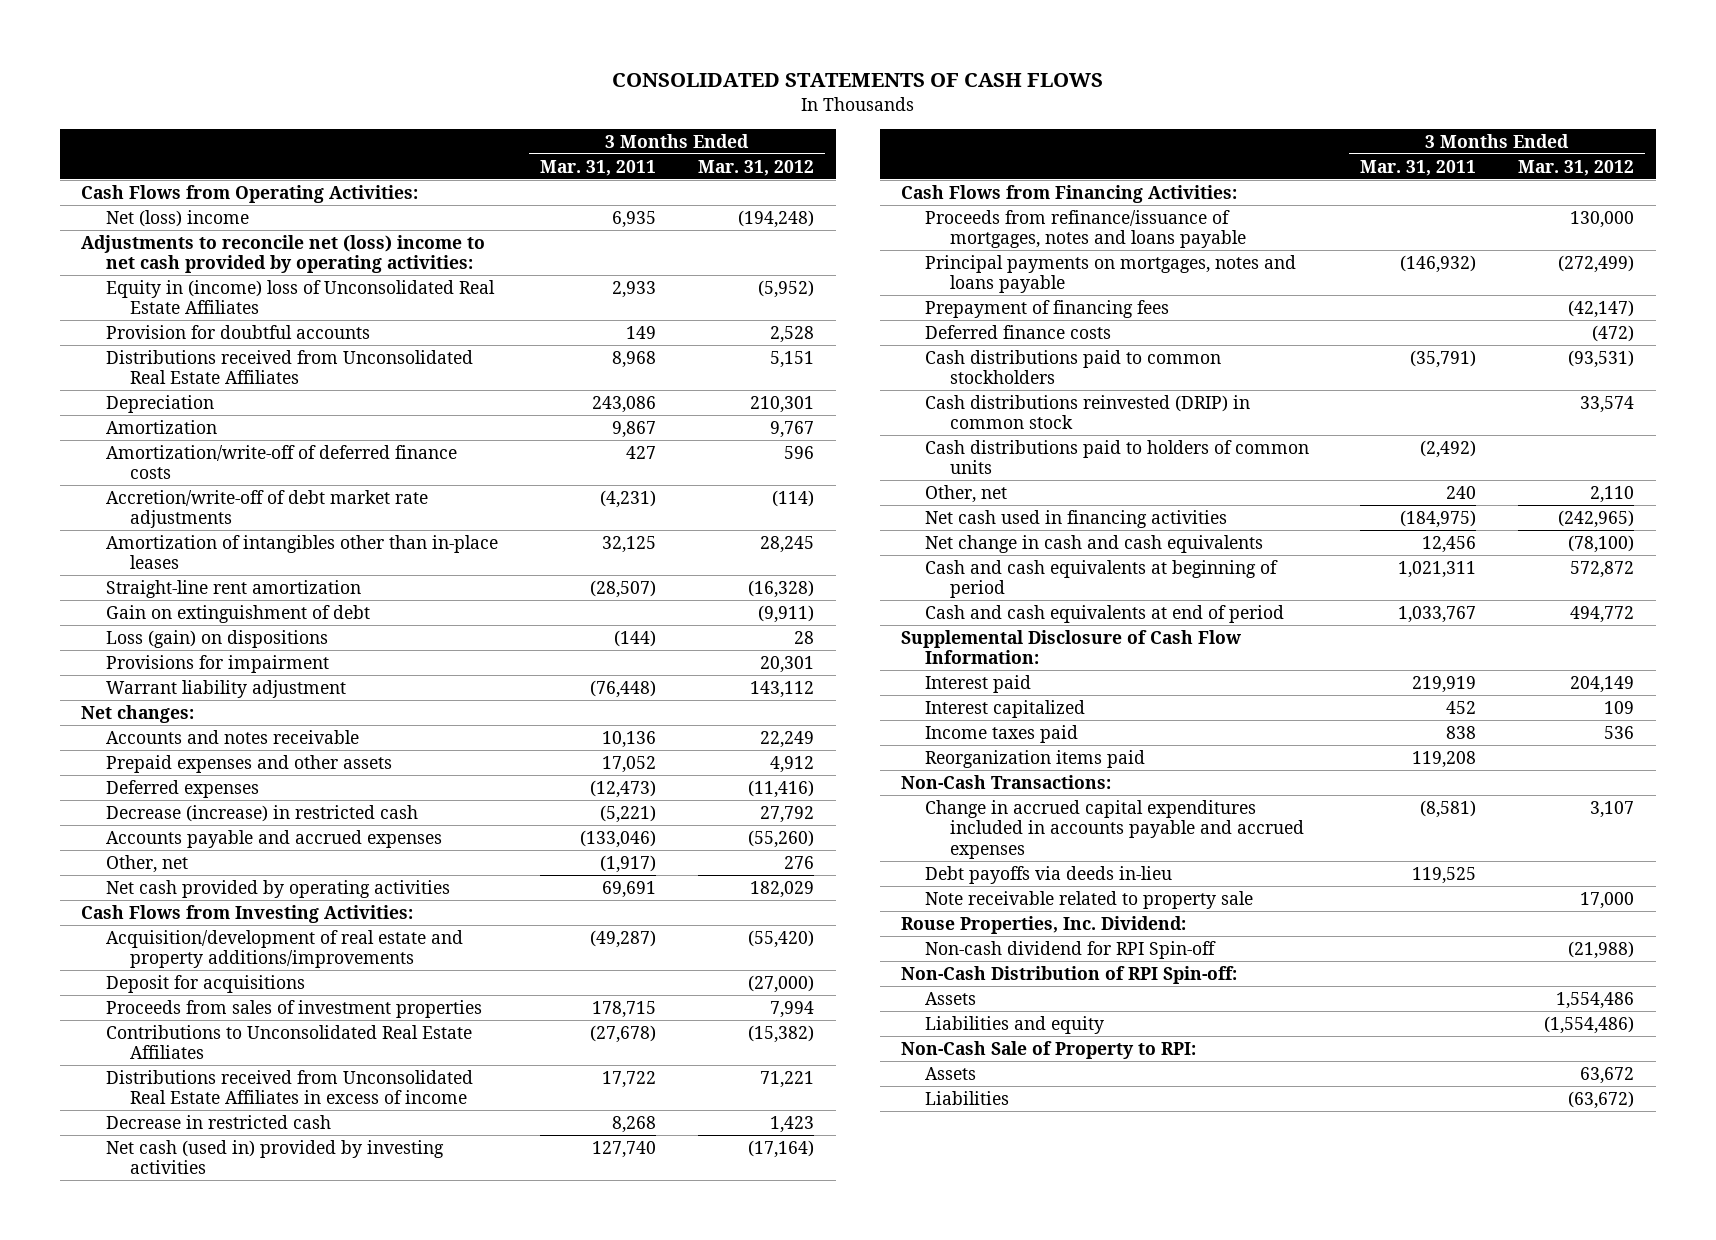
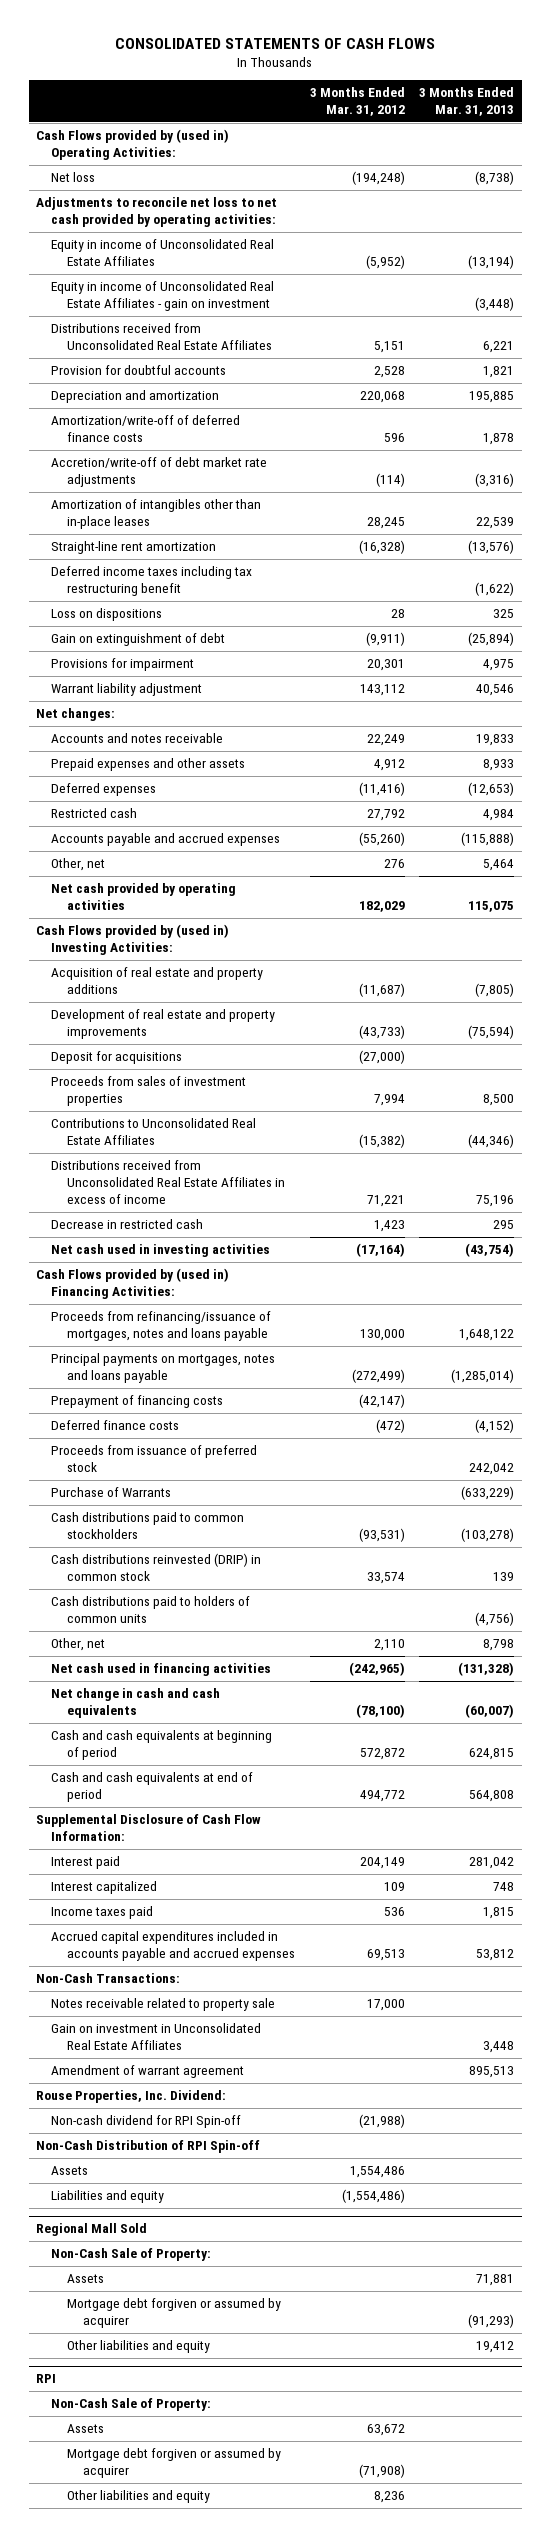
- | 3 Months Ended Mar. 31, 2011 | 3 Months Ended Mar. 31, 2012
+ | 3 Months Ended Mar. 31, 2012 | 3 Months Ended Mar. 31, 2013
- Cash Flows from Operating Activities:
- Net (loss) income | 6,935 | (194,248)
- Adjustments to reconcile net (loss) income to net cash provided by operating activities:
- Equity in (income) loss of Unconsolidated Real Estate Affiliates | 2,933 | (5,952)
+ Cash Flows provided by (used in) Operating Activities:
+ Net loss | (194,248) | (8,738)
+ Adjustments to reconcile net loss to net cash provided by operating activities:
+ Equity in income of Unconsolidated Real Estate Affiliates | (5,952) | (13,194)
+ Equity in income of Unconsolidated Real Estate Affiliates - gain on investment | | (3,448)
- Depreciation | 243,086 | 210,301
- Amortization | 9,867 | 9,767
moved down: Provision for doubtful accounts | 2,528 | 1,821
+ Depreciation and amortization | 220,068 | 195,885
+ Deferred income taxes including tax restructuring benefit | | (1,622)
+ Loss on dispositions | 28 | 325
- Loss (gain) on dispositions | (144) | 28
- Decrease (increase) in restricted cash | (5,221) | 27,792
+ Restricted cash | 27,792 | 4,984
- Cash Flows from Investing Activities:
- Acquisition/development of real estate and property additions/improvements | (49,287) | (55,420)
+ Cash Flows provided by (used in) Investing Activities:
+ Acquisition of real estate and property additions | (11,687) | (7,805)
+ Development of real estate and property improvements | (43,733) | (75,594)
- Net cash (used in) provided by investing activities | 127,740 | (17,164)
- Cash Flows from Financing Activities:
- Proceeds from refinance/issuance of mortgages, notes and loans payable | | 130,000
+ Net cash used in investing activities | (17,164) | (43,754)
+ Cash Flows provided by (used in) Financing Activities:
+ Proceeds from refinancing/issuance of mortgages, notes and loans payable | 130,000 | 1,648,122
- Prepayment of financing fees | | (42,147)
+ Prepayment of financing costs | (42,147) |
+ Proceeds from issuance of preferred stock | | 242,042
+ Purchase of Warrants | | (633,229)
- Reorganization items paid | 119,208 |
+ Accrued capital expenditures included in accounts payable and accrued expenses | 69,513 | 53,812
- Change in accrued capital expenditures included in accounts payable and accrued expenses | (8,581) | 3,107
- Debt payoffs via deeds in-lieu | 119,525 |
- Note receivable related to property sale | | 17,000
+ Notes receivable related to property sale | 17,000 |
+ Gain on investment in Unconsolidated Real Estate Affiliates | | 3,448
+ Amendment of warrant agreement | | 895,513
- Non-Cash Distribution of RPI Spin-off:
+ Non-Cash Distribution of RPI Spin-off
- Non-Cash Sale of Property to RPI:
+ Regional Mall Sold
+ Non-Cash Sale of Property:
+ Assets | | 71,881
+ Mortgage debt forgiven or assumed by acquirer | | (91,293)
+ Other liabilities and equity | | 19,412
+ RPI
+ Non-Cash Sale of Property:
- Liabilities | | (63,672)
+ Mortgage debt forgiven or assumed by acquirer | (71,908) |
+ Other liabilities and equity | 8,236 |

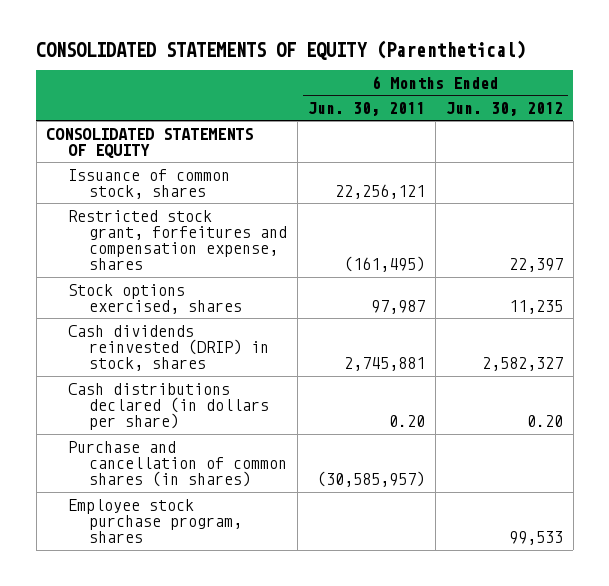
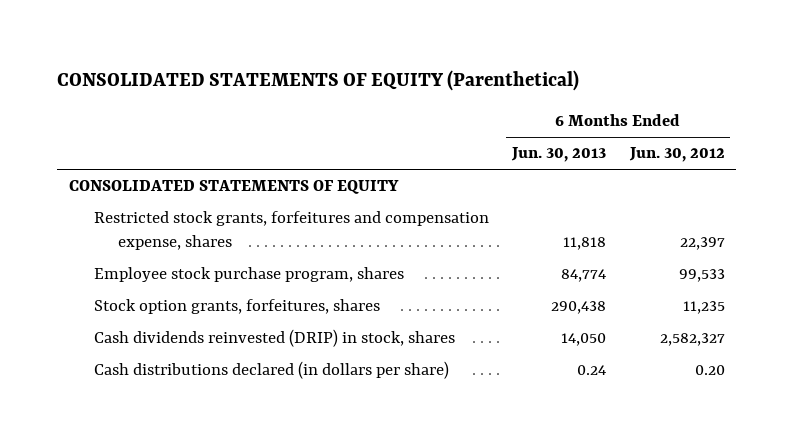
- | 6 Months Ended Jun. 30, 2011 | 6 Months Ended Jun. 30, 2012
+ | 6 Months Ended Jun. 30, 2013 | 6 Months Ended Jun. 30, 2012
- Issuance of common stock, shares | 22,256,121 |
- Restricted stock grant, forfeitures and compensation expense, shares | (161,495) | 22,397
- Stock options exercised, shares | 97,987 | 11,235
+ Restricted stock grants, forfeitures and compensation expense, shares | 11,818 | 22,397
moved up: Employee stock purchase program, shares | 84,774 | 99,533
+ Stock option grants, forfeitures, shares | 290,438 | 11,235
- Purchase and cancellation of common shares (in shares) | (30,585,957) |

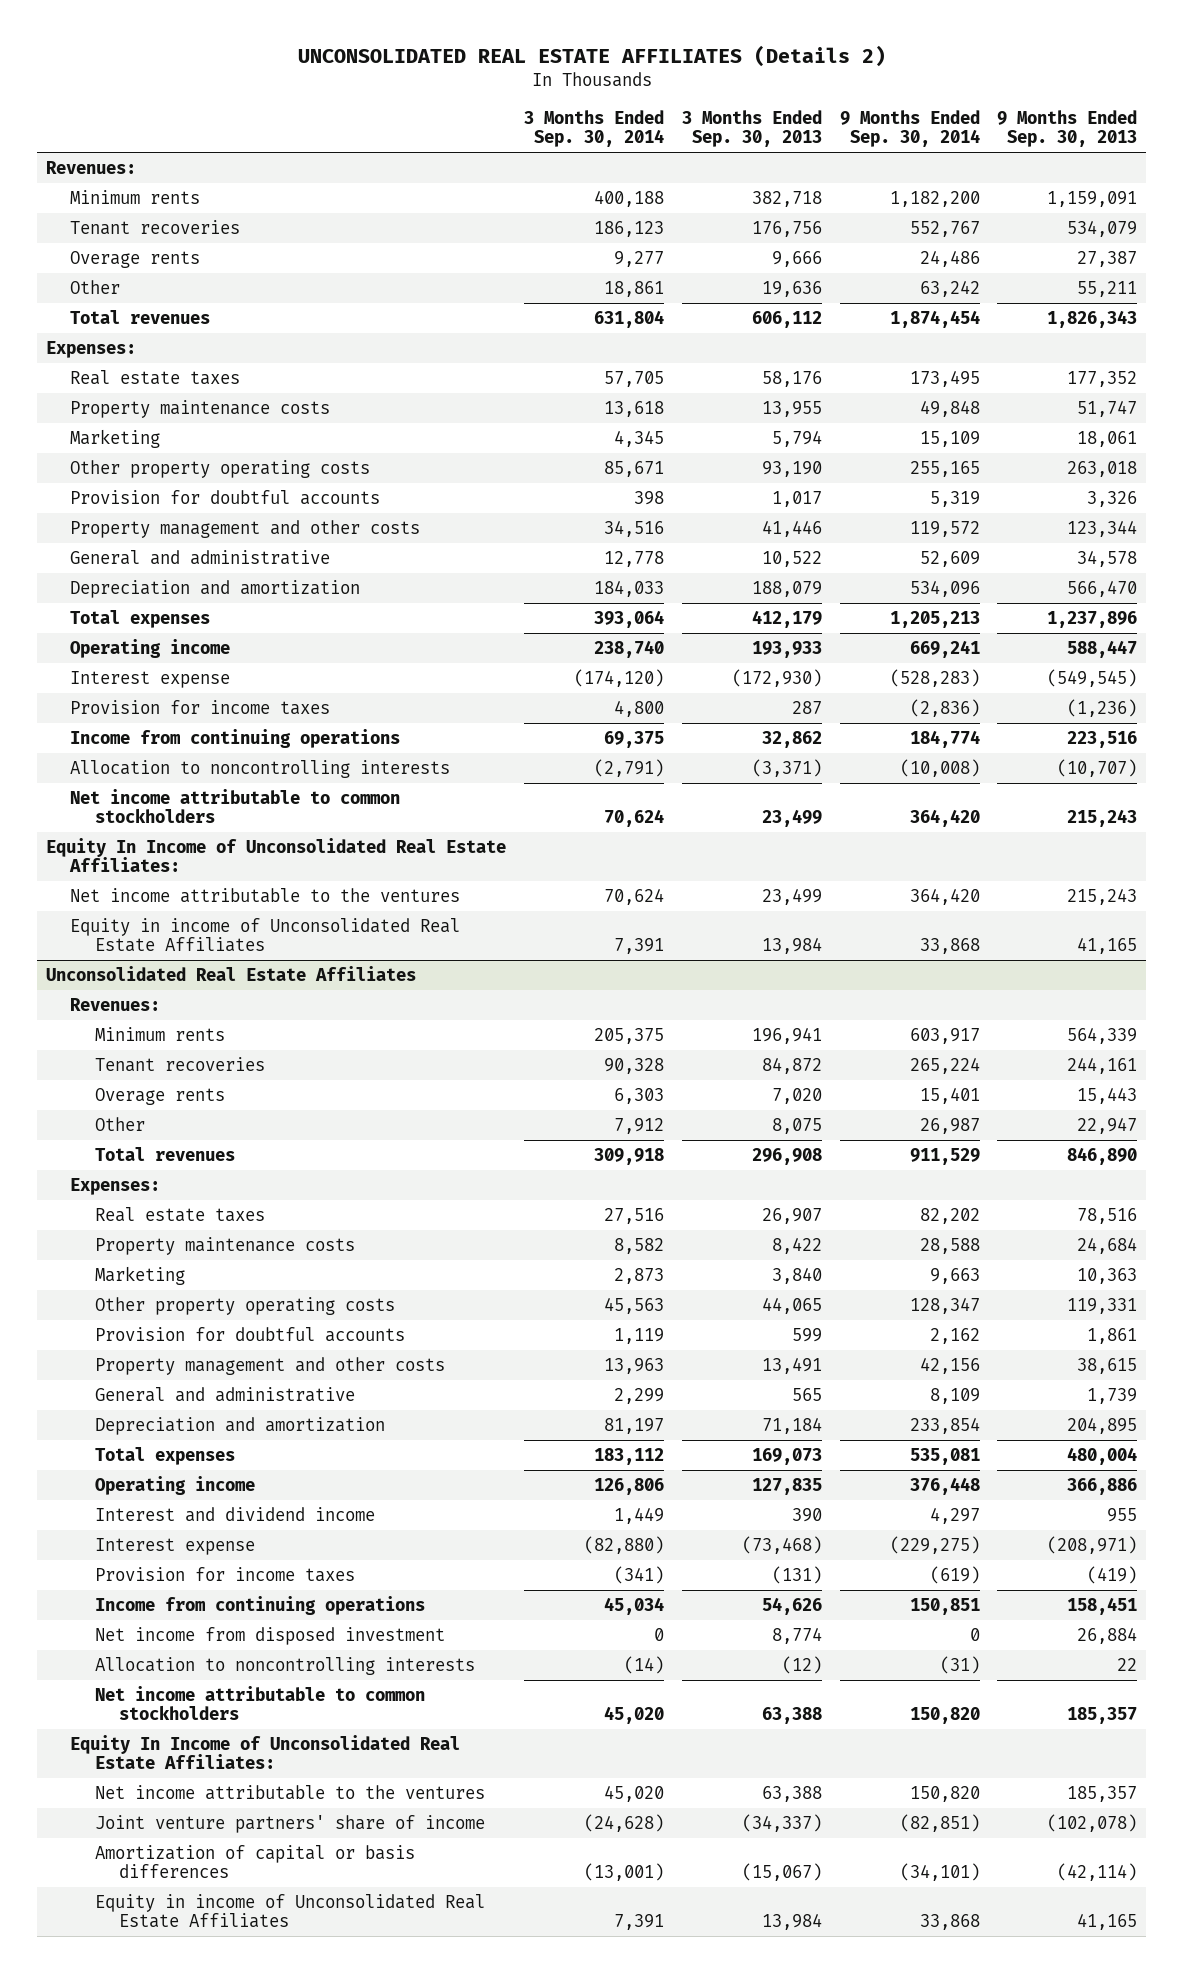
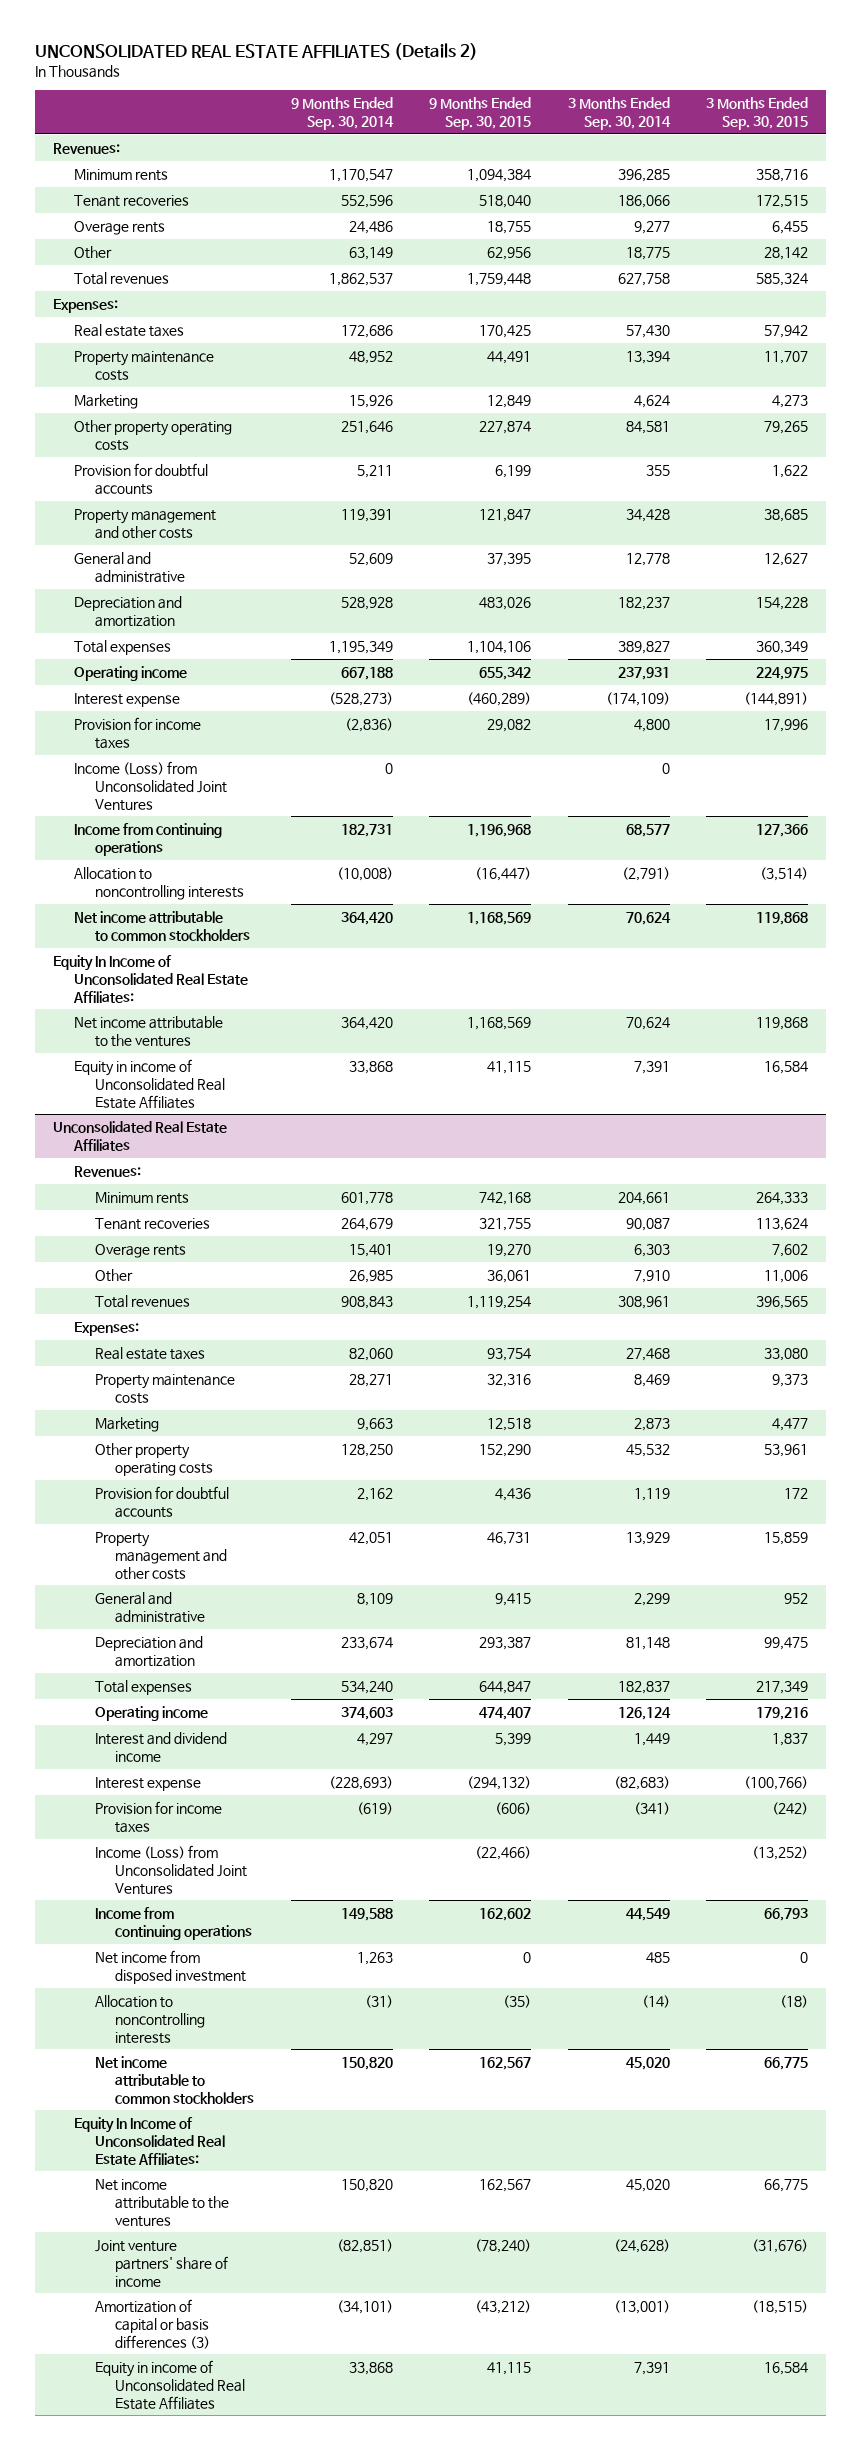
- | 3 Months Ended Sep. 30, 2014 | 3 Months Ended Sep. 30, 2013 | 9 Months Ended Sep. 30, 2014 | 9 Months Ended Sep. 30, 2013
+ | 9 Months Ended Sep. 30, 2014 | 9 Months Ended Sep. 30, 2015 | 3 Months Ended Sep. 30, 2014 | 3 Months Ended Sep. 30, 2015
- Minimum rents | 400,188 | 382,718 | 1,182,200 | 1,159,091
- Tenant recoveries | 186,123 | 176,756 | 552,767 | 534,079
+ Minimum rents | 1,170,547 | 1,094,384 | 396,285 | 358,716
+ Tenant recoveries | 552,596 | 518,040 | 186,066 | 172,515
- Other | 18,861 | 19,636 | 63,242 | 55,211
- Total revenues | 631,804 | 606,112 | 1,874,454 | 1,826,343
+ Other | 63,149 | 62,956 | 18,775 | 28,142
+ Total revenues | 1,862,537 | 1,759,448 | 627,758 | 585,324
- Real estate taxes | 57,705 | 58,176 | 173,495 | 177,352
- Property maintenance costs | 13,618 | 13,955 | 49,848 | 51,747
- Marketing | 4,345 | 5,794 | 15,109 | 18,061
- Other property operating costs | 85,671 | 93,190 | 255,165 | 263,018
- Provision for doubtful accounts | 398 | 1,017 | 5,319 | 3,326
- Property management and other costs | 34,516 | 41,446 | 119,572 | 123,344
+ Real estate taxes | 172,686 | 170,425 | 57,430 | 57,942
+ Property maintenance costs | 48,952 | 44,491 | 13,394 | 11,707
+ Marketing | 15,926 | 12,849 | 4,624 | 4,273
+ Other property operating costs | 251,646 | 227,874 | 84,581 | 79,265
+ Provision for doubtful accounts | 5,211 | 6,199 | 355 | 1,622
+ Property management and other costs | 119,391 | 121,847 | 34,428 | 38,685
- Depreciation and amortization | 184,033 | 188,079 | 534,096 | 566,470
- Total expenses | 393,064 | 412,179 | 1,205,213 | 1,237,896
- Operating income | 238,740 | 193,933 | 669,241 | 588,447
- Interest expense | (174,120) | (172,930) | (528,283) | (549,545)
+ Depreciation and amortization | 528,928 | 483,026 | 182,237 | 154,228
+ Total expenses | 1,195,349 | 1,104,106 | 389,827 | 360,349
+ Operating income | 667,188 | 655,342 | 237,931 | 224,975
+ Interest expense | (528,273) | (460,289) | (174,109) | (144,891)
- Income from continuing operations | 69,375 | 32,862 | 184,774 | 223,516
+ Income (Loss) from Unconsolidated Joint Ventures | 0 | | 0 |
+ Income from continuing operations | 182,731 | 1,196,968 | 68,577 | 127,366
@ Unconsolidated Real Estate Affiliates
- Minimum rents | 205,375 | 196,941 | 603,917 | 564,339
- Tenant recoveries | 90,328 | 84,872 | 265,224 | 244,161
+ Minimum rents | 601,778 | 742,168 | 204,661 | 264,333
+ Tenant recoveries | 264,679 | 321,755 | 90,087 | 113,624
- Other | 7,912 | 8,075 | 26,987 | 22,947
- Total revenues | 309,918 | 296,908 | 911,529 | 846,890
+ Other | 26,985 | 36,061 | 7,910 | 11,006
+ Total revenues | 908,843 | 1,119,254 | 308,961 | 396,565
- Real estate taxes | 27,516 | 26,907 | 82,202 | 78,516
- Property maintenance costs | 8,582 | 8,422 | 28,588 | 24,684
+ Real estate taxes | 82,060 | 93,754 | 27,468 | 33,080
+ Property maintenance costs | 28,271 | 32,316 | 8,469 | 9,373
- Other property operating costs | 45,563 | 44,065 | 128,347 | 119,331
+ Other property operating costs | 128,250 | 152,290 | 45,532 | 53,961
- Property management and other costs | 13,963 | 13,491 | 42,156 | 38,615
+ Property management and other costs | 42,051 | 46,731 | 13,929 | 15,859
- Depreciation and amortization | 81,197 | 71,184 | 233,854 | 204,895
- Total expenses | 183,112 | 169,073 | 535,081 | 480,004
- Operating income | 126,806 | 127,835 | 376,448 | 366,886
+ Depreciation and amortization | 233,674 | 293,387 | 81,148 | 99,475
+ Total expenses | 534,240 | 644,847 | 182,837 | 217,349
+ Operating income | 374,603 | 474,407 | 126,124 | 179,216
- Interest expense | (82,880) | (73,468) | (229,275) | (208,971)
+ Interest expense | (228,693) | (294,132) | (82,683) | (100,766)
- Income from continuing operations | 45,034 | 54,626 | 150,851 | 158,451
- Net income from disposed investment | 0 | 8,774 | 0 | 26,884
+ Income (Loss) from Unconsolidated Joint Ventures | | (22,466) | | (13,252)
+ Income from continuing operations | 149,588 | 162,602 | 44,549 | 66,793
+ Net income from disposed investment | 1,263 | 0 | 485 | 0
- Amortization of capital or basis differences | (13,001) | (15,067) | (34,101) | (42,114)
+ Amortization of capital or basis differences (3) | (34,101) | (43,212) | (13,001) | (18,515)

